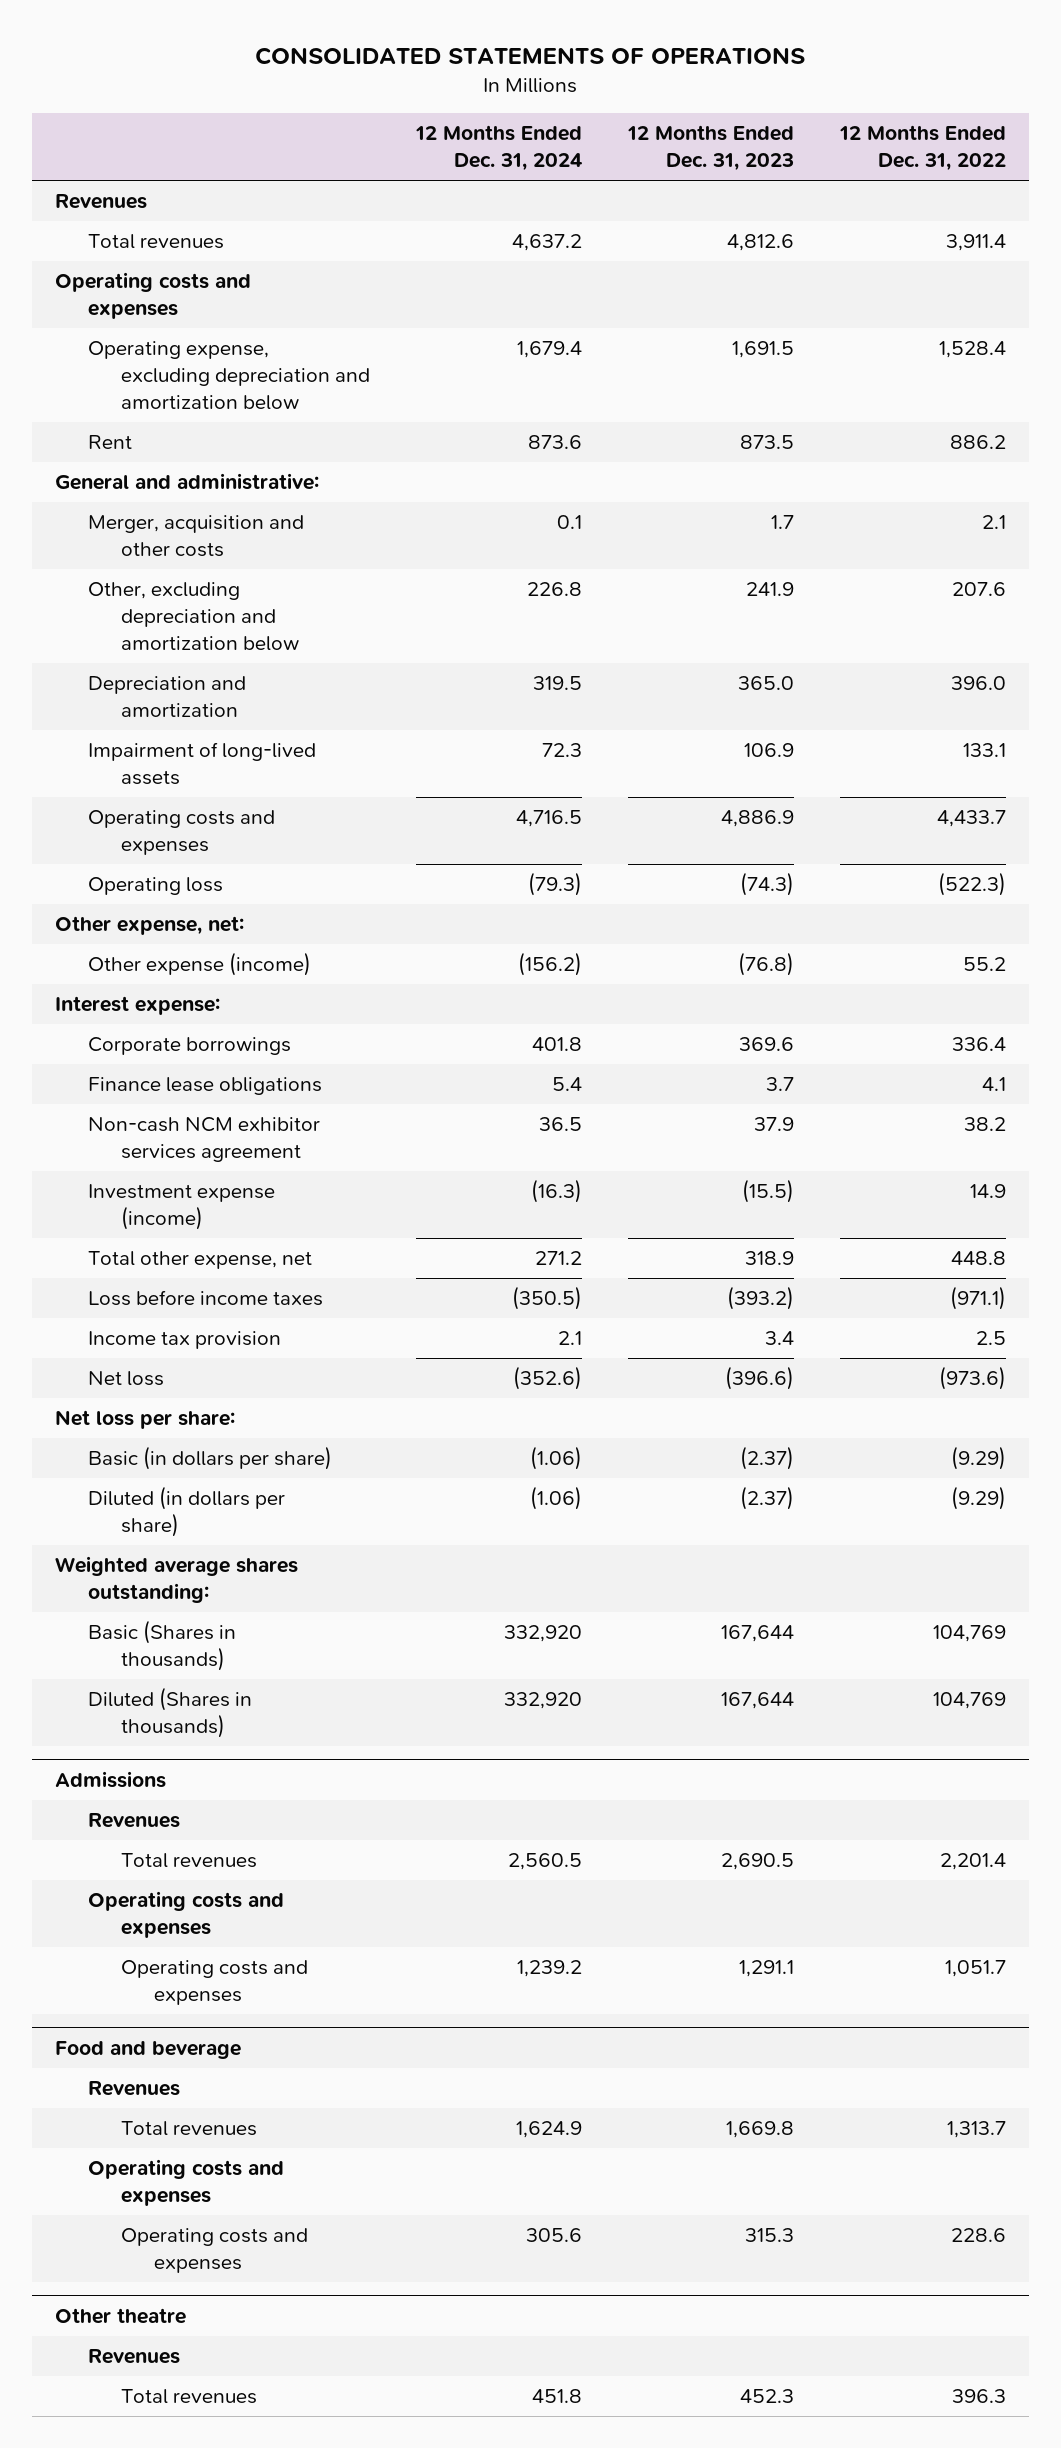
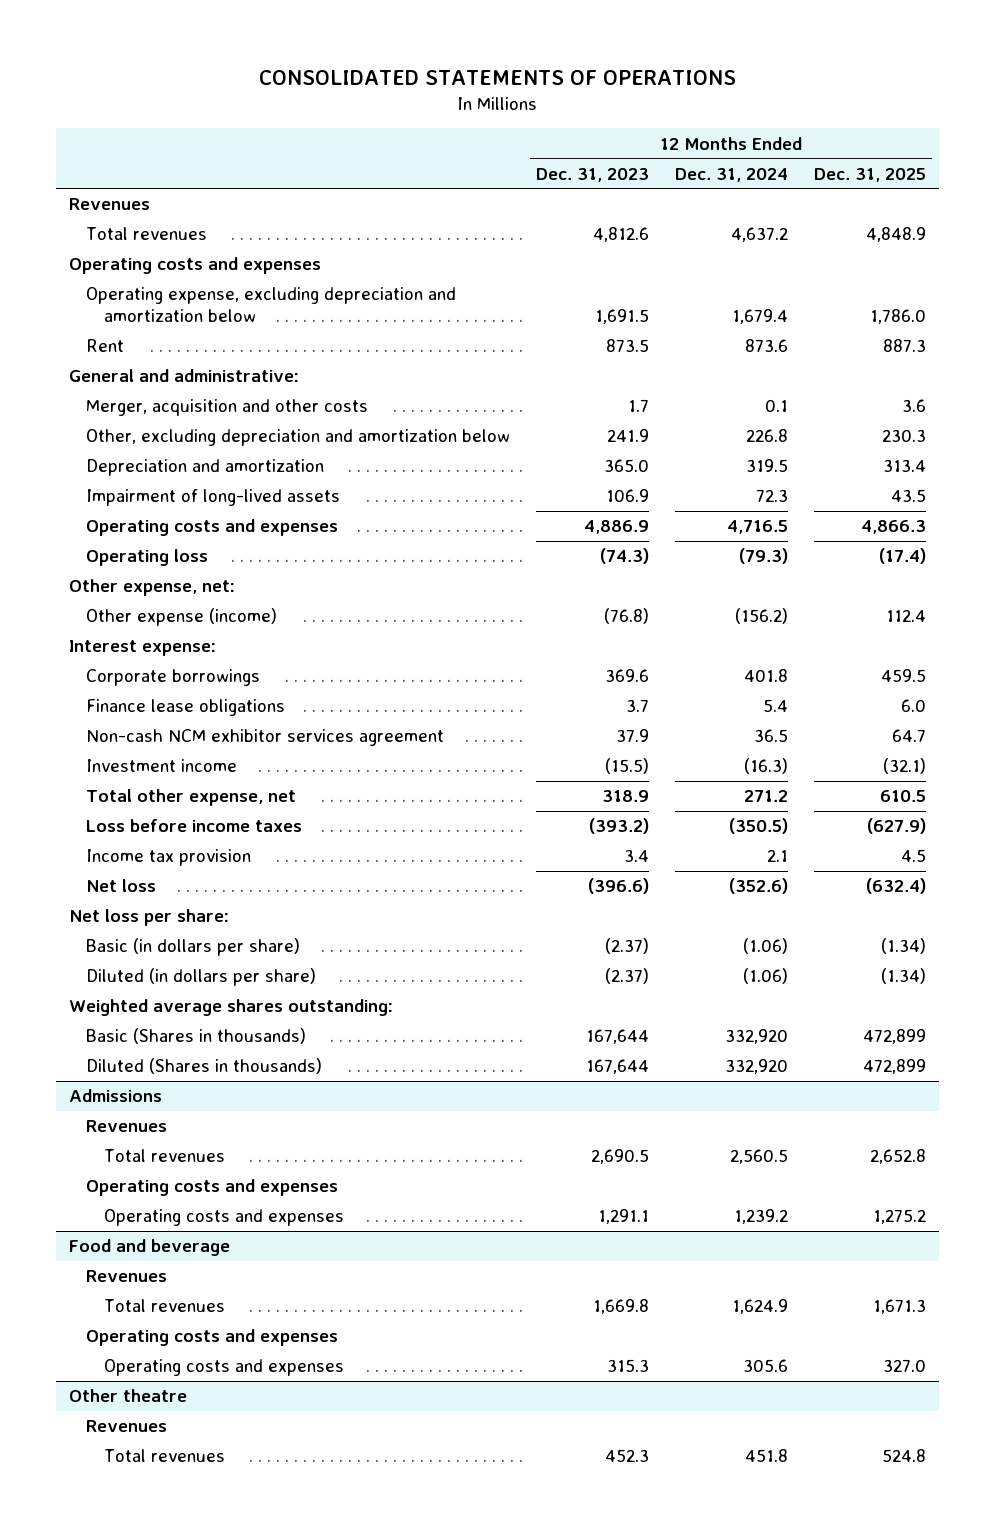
- | 12 Months Ended Dec. 31, 2024 | 12 Months Ended Dec. 31, 2023 | 12 Months Ended Dec. 31, 2022
+ | 12 Months Ended Dec. 31, 2023 | 12 Months Ended Dec. 31, 2024 | 12 Months Ended Dec. 31, 2025
- Investment expense (income) | (16.3) | (15.5) | 14.9
+ Investment income | (15.5) | (16.3) | (32.1)

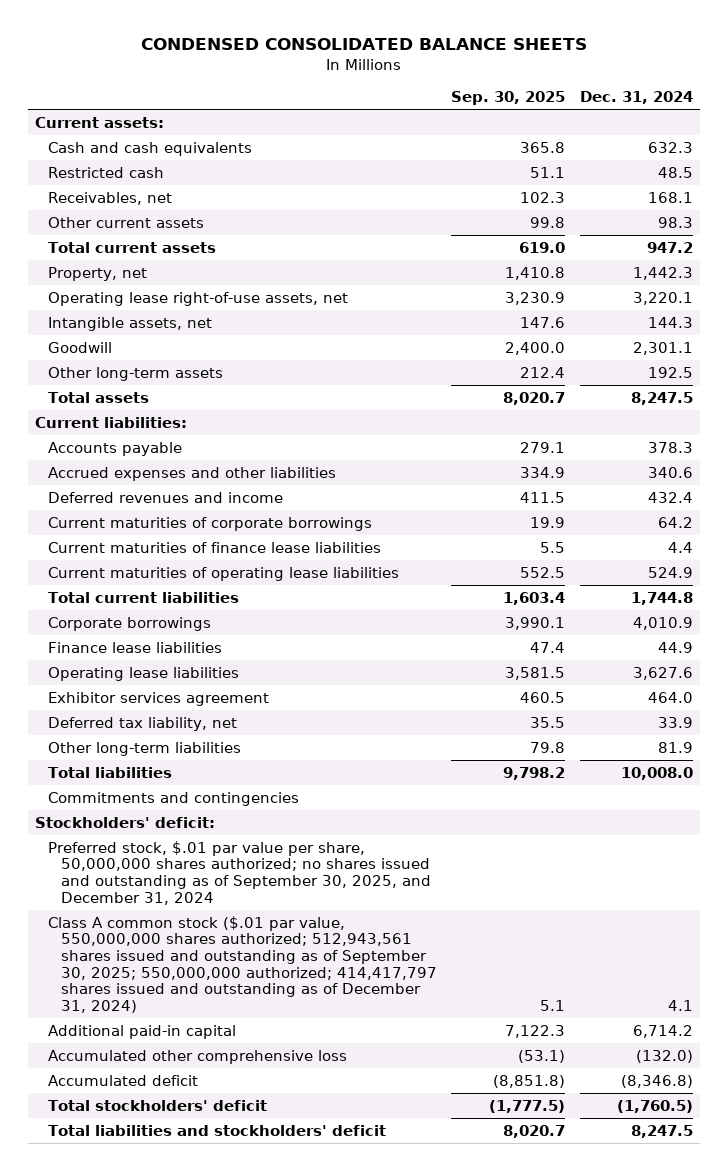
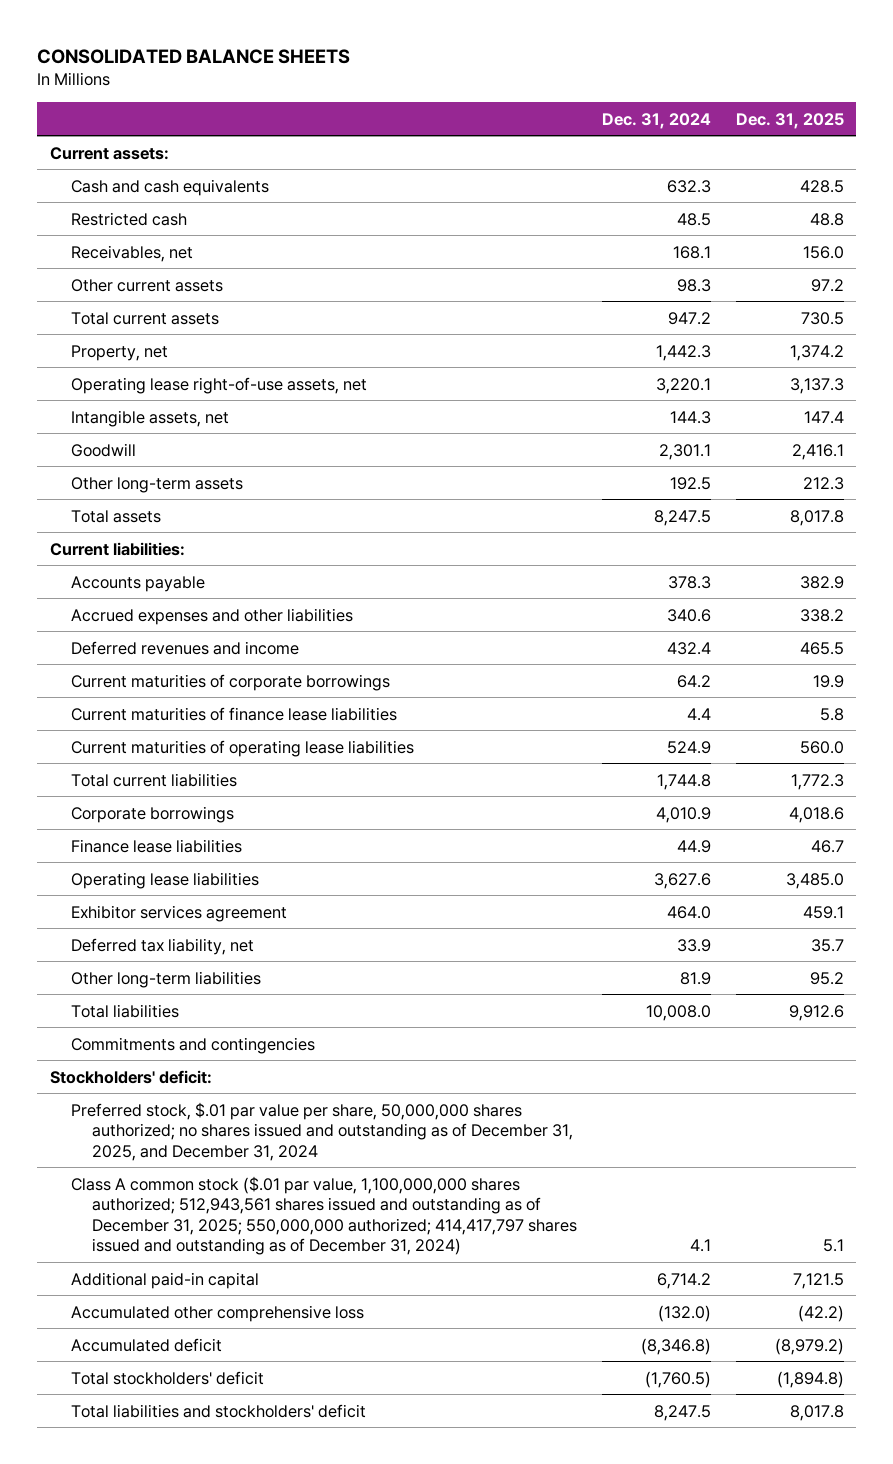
- CONDENSED CONSOLIDATED BALANCE SHEETS
+ CONSOLIDATED BALANCE SHEETS
- | Sep. 30, 2025 | Dec. 31, 2024
+ | Dec. 31, 2024 | Dec. 31, 2025
- Preferred stock, $.01 par value per share, 50,000,000 shares authorized; no shares issued and outstanding as of September 30, 2025, and December 31, 2024
- Class A common stock ($.01 par value, 550,000,000 shares authorized; 512,943,561 shares issued and outstanding as of September 30, 2025; 550,000,000 authorized; 414,417,797 shares issued and outstanding as of December 31, 2024) | 5.1 | 4.1
+ Preferred stock, $.01 par value per share, 50,000,000 shares authorized; no shares issued and outstanding as of December 31, 2025, and December 31, 2024
+ Class A common stock ($.01 par value, 1,100,000,000 shares authorized; 512,943,561 shares issued and outstanding as of December 31, 2025; 550,000,000 authorized; 414,417,797 shares issued and outstanding as of December 31, 2024) | 4.1 | 5.1

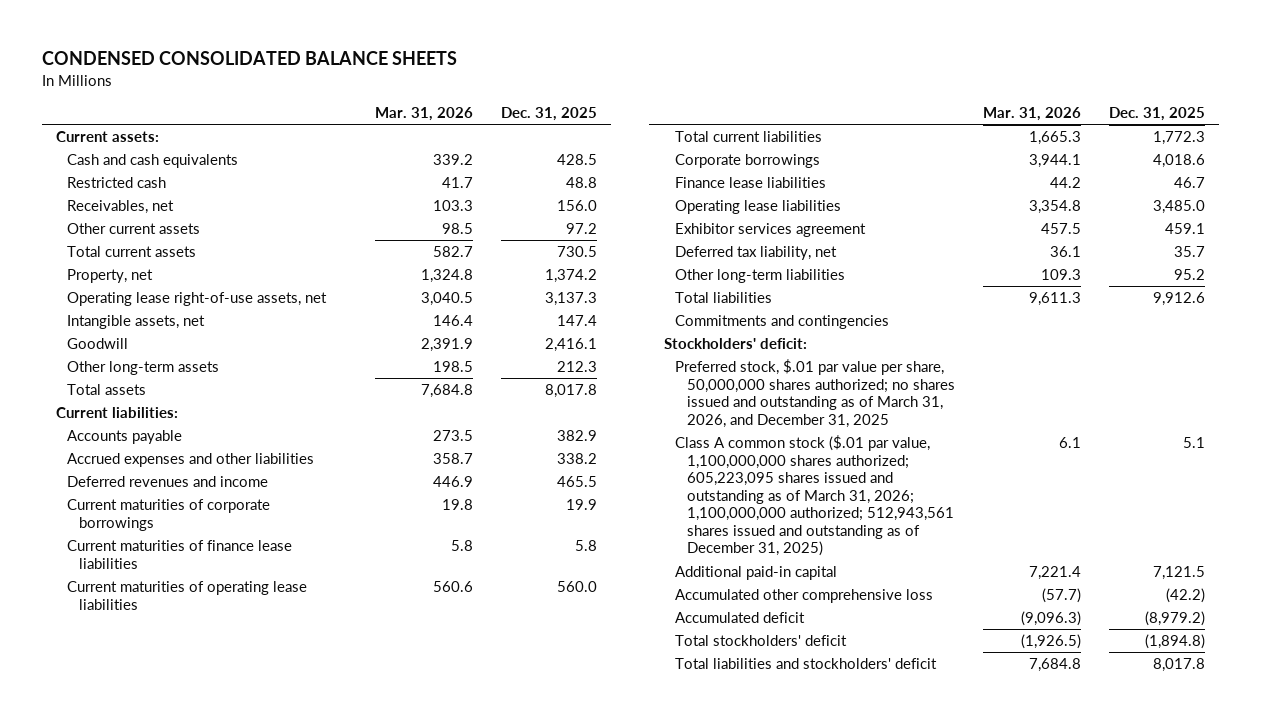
- CONSOLIDATED BALANCE SHEETS
+ CONDENSED CONSOLIDATED BALANCE SHEETS
- | Dec. 31, 2024 | Dec. 31, 2025
+ | Mar. 31, 2026 | Dec. 31, 2025
- Preferred stock, $.01 par value per share, 50,000,000 shares authorized; no shares issued and outstanding as of December 31, 2025, and December 31, 2024
- Class A common stock ($.01 par value, 1,100,000,000 shares authorized; 512,943,561 shares issued and outstanding as of December 31, 2025; 550,000,000 authorized; 414,417,797 shares issued and outstanding as of December 31, 2024) | 4.1 | 5.1
+ Preferred stock, $.01 par value per share, 50,000,000 shares authorized; no shares issued and outstanding as of March 31, 2026, and December 31, 2025
+ Class A common stock ($.01 par value, 1,100,000,000 shares authorized; 605,223,095 shares issued and outstanding as of March 31, 2026; 1,100,000,000 authorized; 512,943,561 shares issued and outstanding as of December 31, 2025) | 6.1 | 5.1

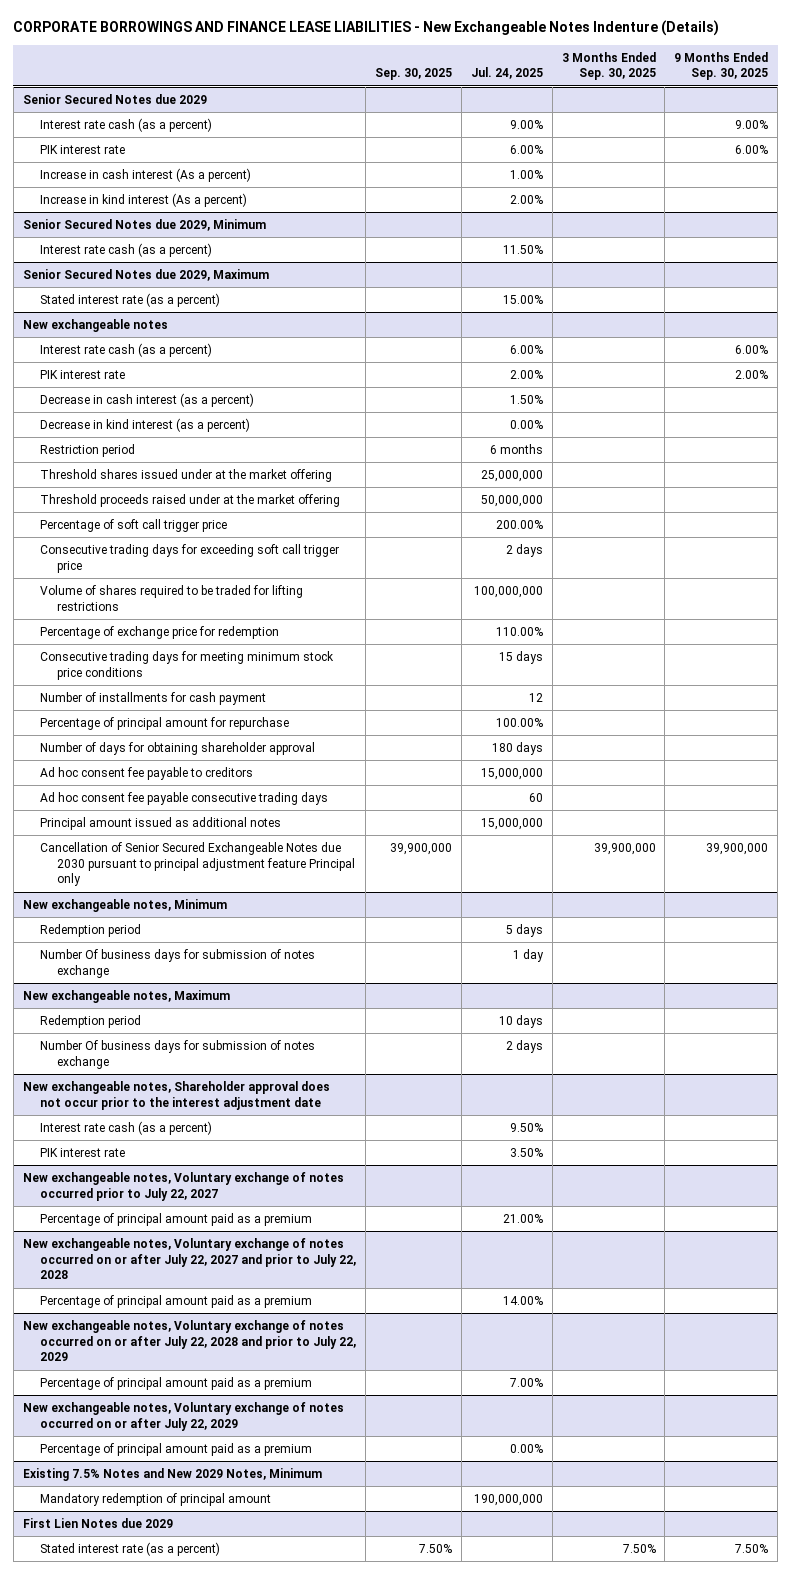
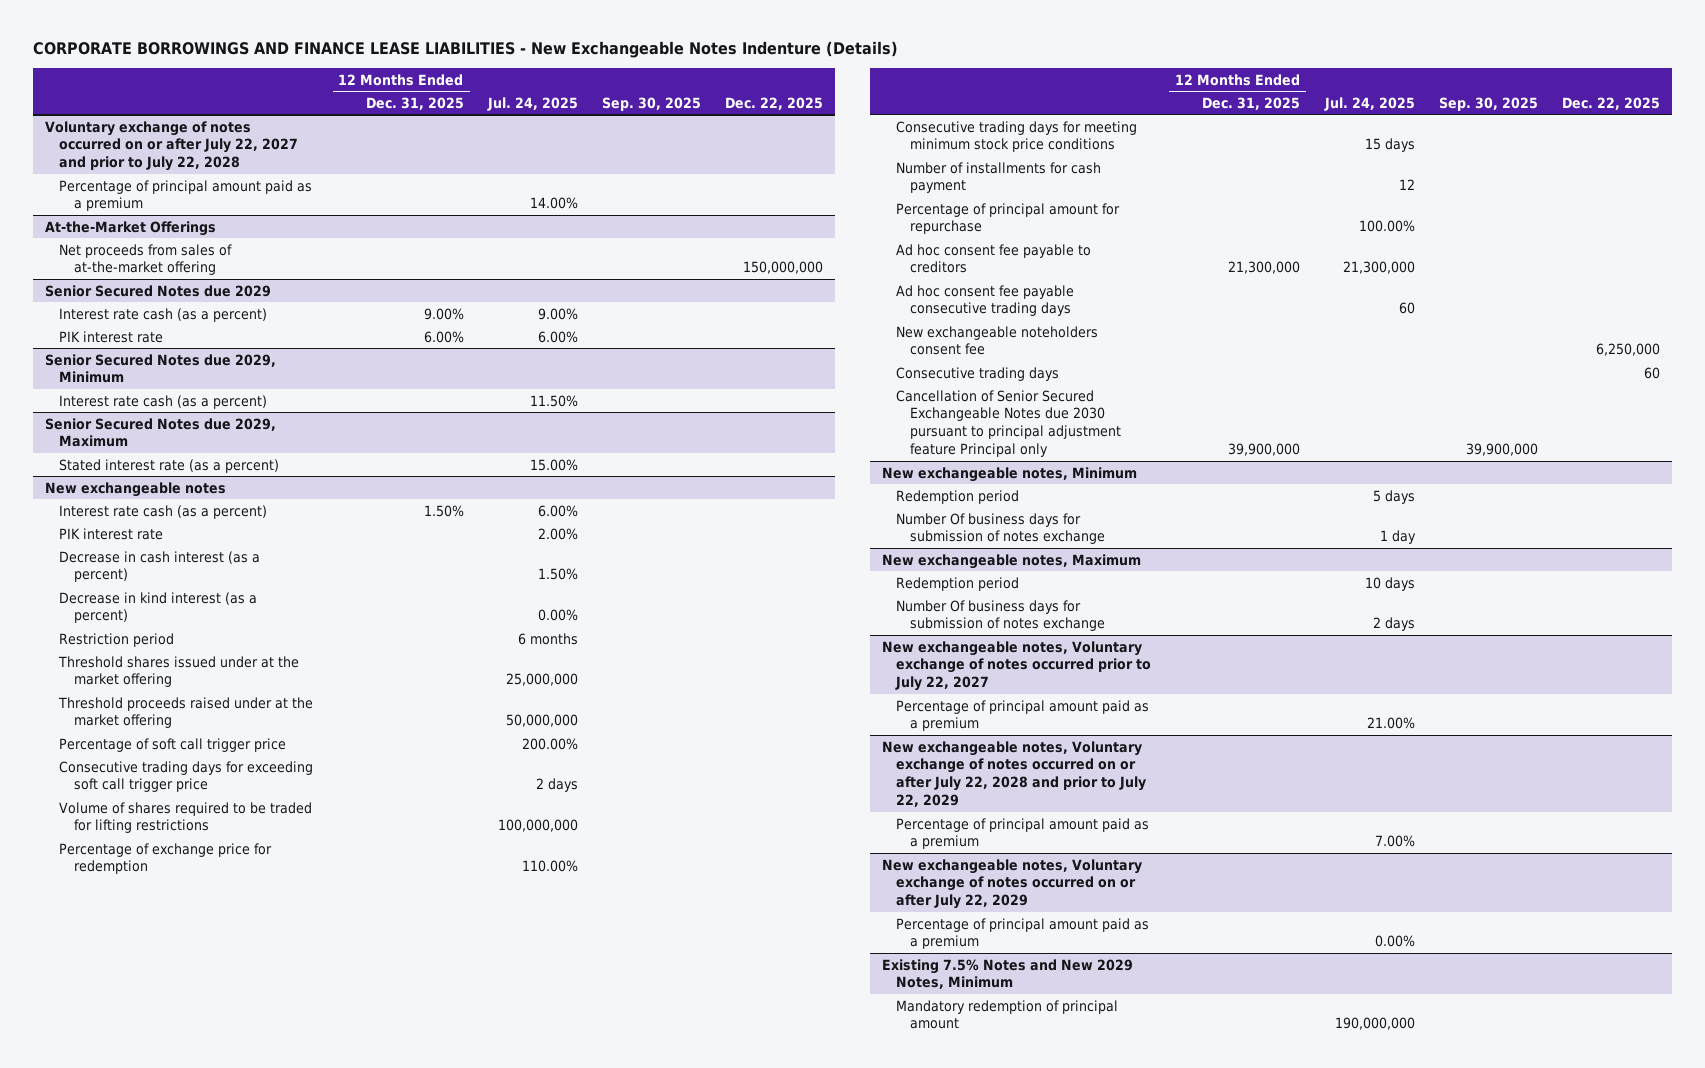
- | Sep. 30, 2025 | Jul. 24, 2025 | 3 Months Ended Sep. 30, 2025 | 9 Months Ended Sep. 30, 2025
+ | 12 Months Ended Dec. 31, 2025 | Jul. 24, 2025 | Sep. 30, 2025 | Dec. 22, 2025
+ Voluntary exchange of notes occurred on or after July 22, 2027 and prior to July 22, 2028
+ Percentage of principal amount paid as a premium | | 14.00% | |
+ At-the-Market Offerings
+ Net proceeds from sales of at-the-market offering | | | | 150,000,000
@ Senior Secured Notes due 2029
- Increase in cash interest (As a percent) | | 1.00% | |
- Increase in kind interest (As a percent) | | 2.00% | |
@ New exchangeable notes
- Number of days for obtaining shareholder approval | | 180 days | |
- Ad hoc consent fee payable to creditors | | 15,000,000 | |
+ Ad hoc consent fee payable to creditors | 21,300,000 | 21,300,000 | |
- Principal amount issued as additional notes | | 15,000,000 | |
+ New exchangeable noteholders consent fee | | | | 6,250,000
+ Consecutive trading days | | | | 60
- New exchangeable notes, Shareholder approval does not occur prior to the interest adjustment date
- Interest rate cash (as a percent) | | 9.50% | |
- PIK interest rate | | 3.50% | |
- New exchangeable notes, Voluntary exchange of notes occurred on or after July 22, 2027 and prior to July 22, 2028
- Percentage of principal amount paid as a premium | | 14.00% | |
- First Lien Notes due 2029
- Stated interest rate (as a percent) | 7.50% | | 7.50% | 7.50%

